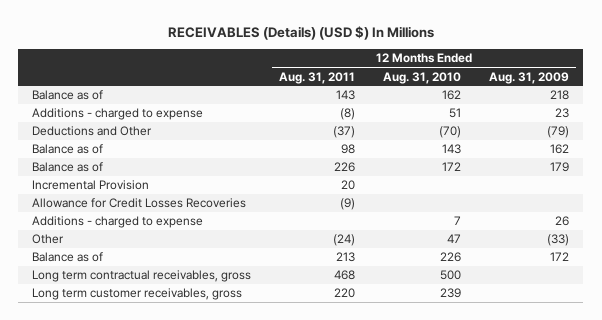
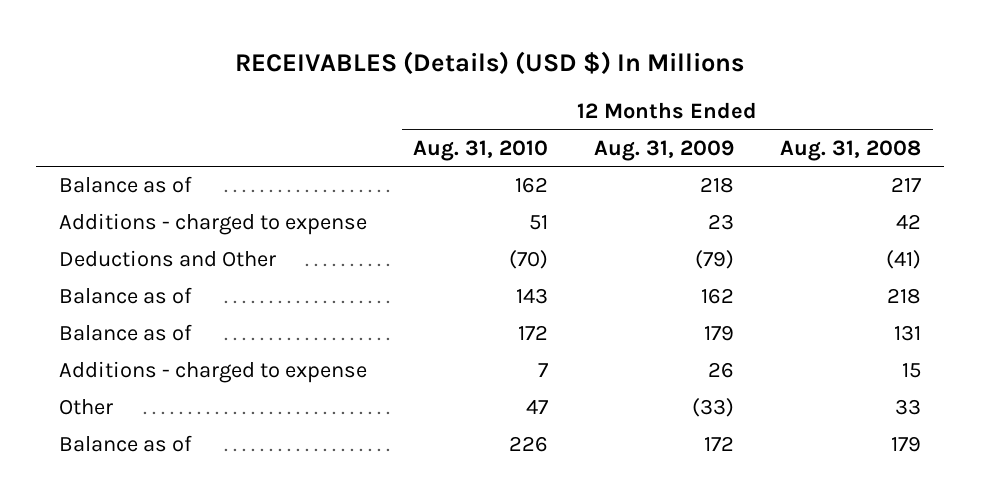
- | 12 Months Ended Aug. 31, 2011 | 12 Months Ended Aug. 31, 2010 | 12 Months Ended Aug. 31, 2009
+ | 12 Months Ended Aug. 31, 2010 | 12 Months Ended Aug. 31, 2009 | 12 Months Ended Aug. 31, 2008
- Incremental Provision | 20 | |
- Allowance for Credit Losses Recoveries | (9) | |
- Long term contractual receivables, gross | 468 | 500 |
- Long term customer receivables, gross | 220 | 239 |

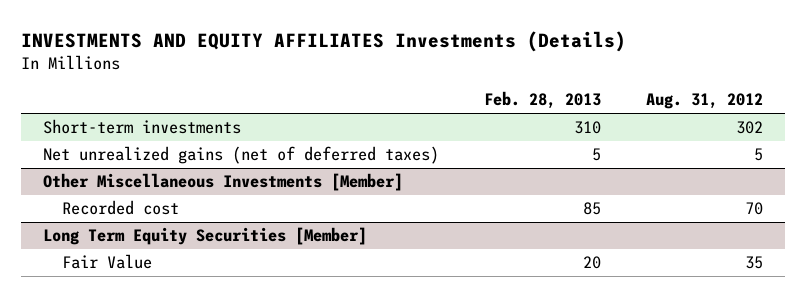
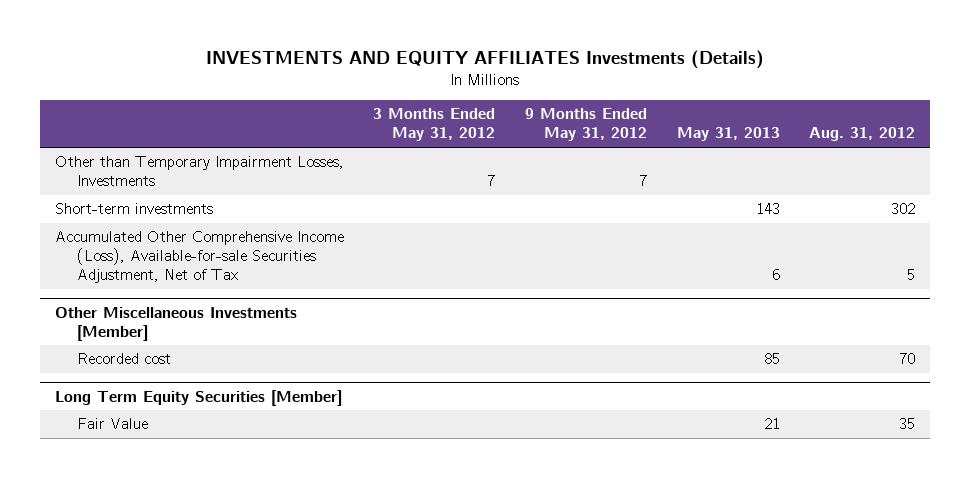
- | Feb. 28, 2013 | Aug. 31, 2012
+ | 3 Months Ended May 31, 2012 | 9 Months Ended May 31, 2012 | May 31, 2013 | Aug. 31, 2012
+ Other than Temporary Impairment Losses, Investments | 7 | 7 | |
- Net unrealized gains (net of deferred taxes) | 5 | 5
+ Accumulated Other Comprehensive Income (Loss), Available-for-sale Securities Adjustment, Net of Tax | | | 6 | 5

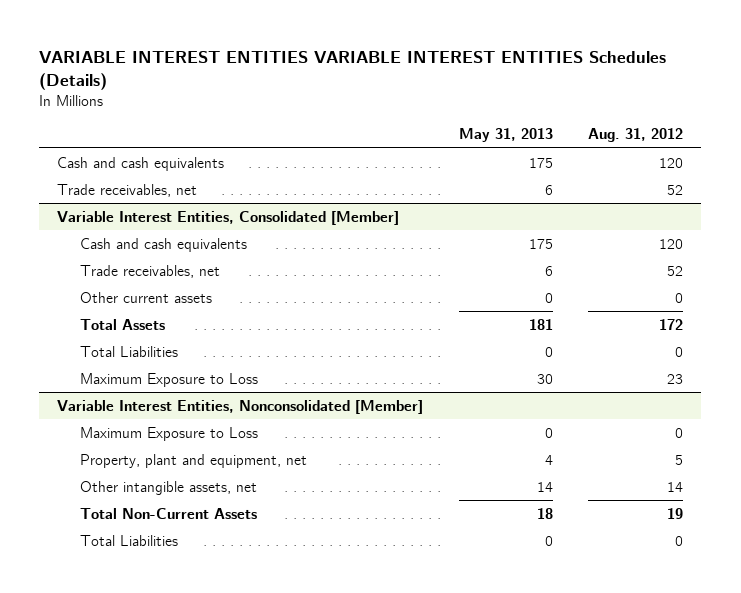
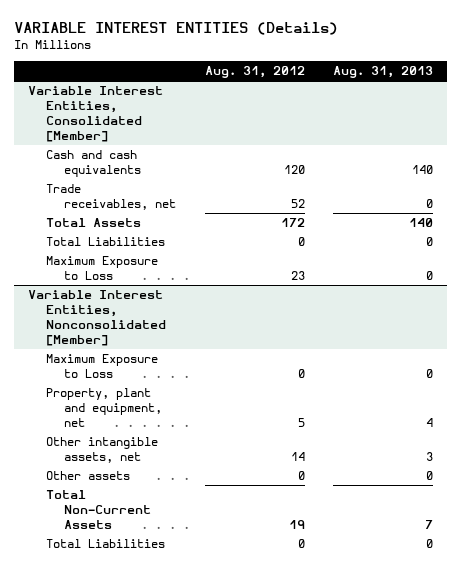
- VARIABLE INTEREST ENTITIES VARIABLE INTEREST ENTITIES Schedules (Details)
+ VARIABLE INTEREST ENTITIES (Details)
- | May 31, 2013 | Aug. 31, 2012
+ | Aug. 31, 2012 | Aug. 31, 2013
- Cash and cash equivalents | 175 | 120
- Trade receivables, net | 6 | 52
@ Variable Interest Entities, Consolidated [Member]
- Other current assets | 0 | 0
@ Variable Interest Entities, Nonconsolidated [Member]
+ Other assets | 0 | 0

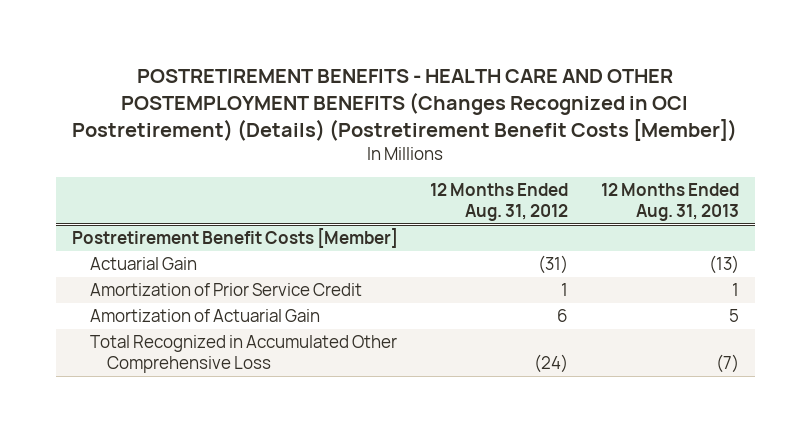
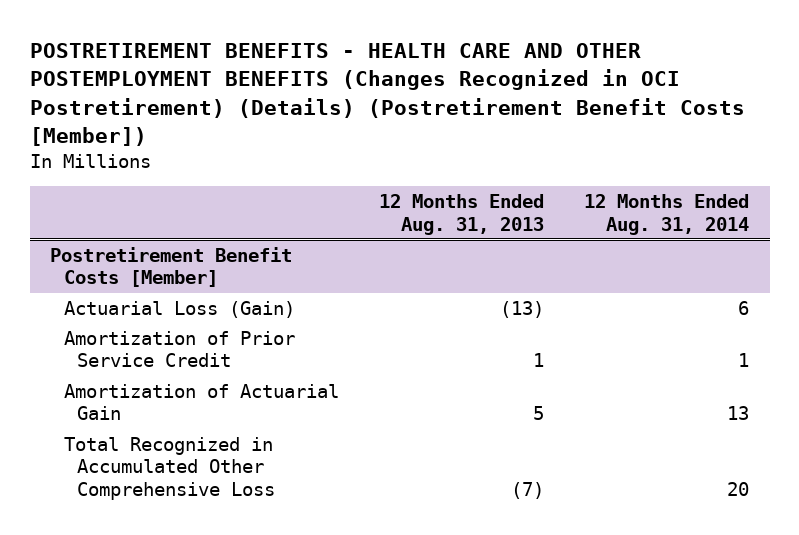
- | 12 Months Ended Aug. 31, 2012 | 12 Months Ended Aug. 31, 2013
+ | 12 Months Ended Aug. 31, 2013 | 12 Months Ended Aug. 31, 2014
@ Postretirement Benefit Costs [Member]
- Actuarial Gain | (31) | (13)
+ Actuarial Loss (Gain) | (13) | 6

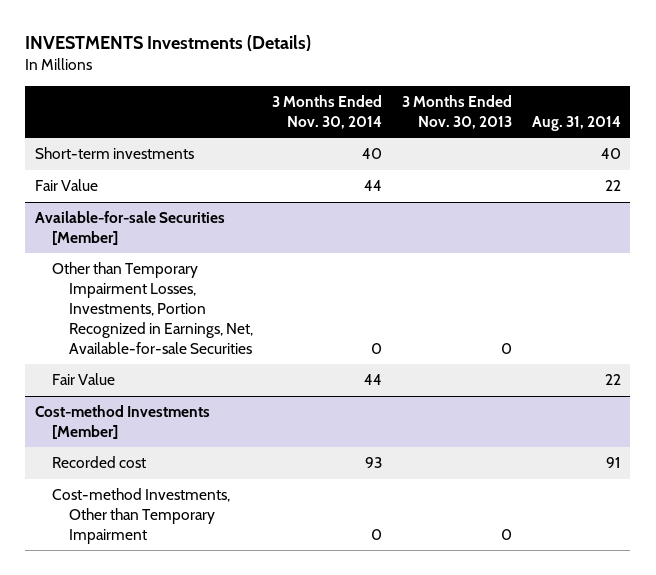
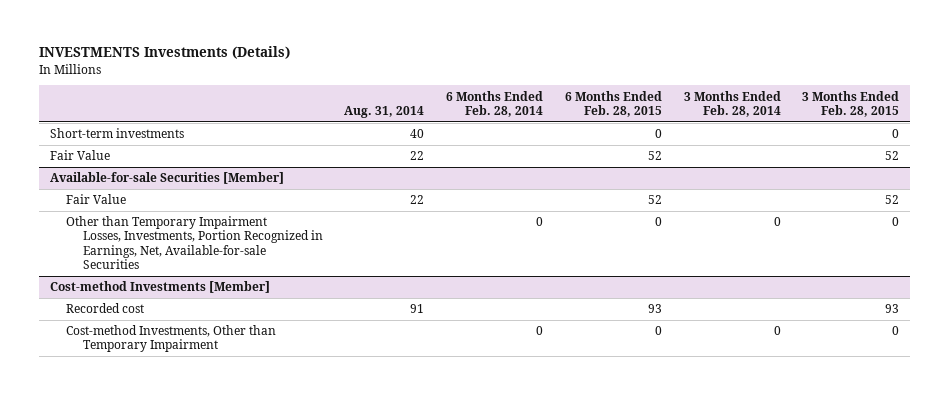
- | 3 Months Ended Nov. 30, 2014 | 3 Months Ended Nov. 30, 2013 | Aug. 31, 2014
+ | Aug. 31, 2014 | 6 Months Ended Feb. 28, 2014 | 6 Months Ended Feb. 28, 2015 | 3 Months Ended Feb. 28, 2014 | 3 Months Ended Feb. 28, 2015
@ Available-for-sale Securities [Member]
moved down: Other than Temporary Impairment Losses, Investments, Portion Recognized in Earnings, Net, Available-for-sale Securities | | 0 | 0 | 0 | 0

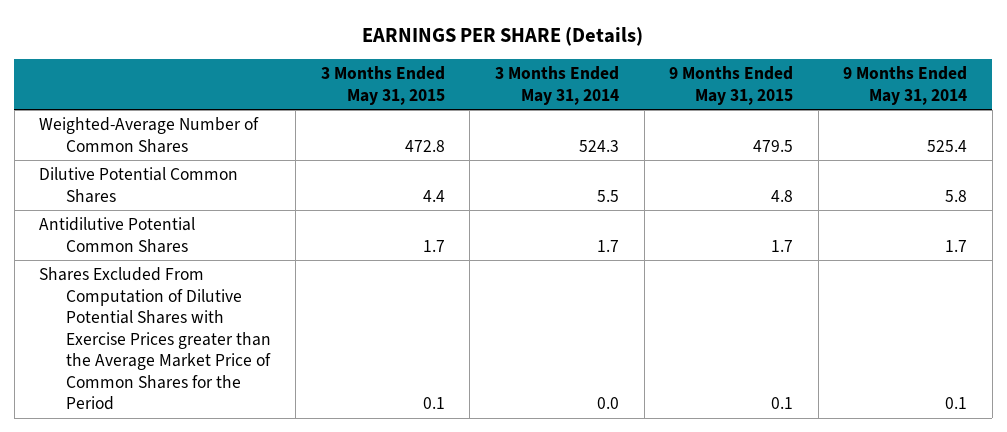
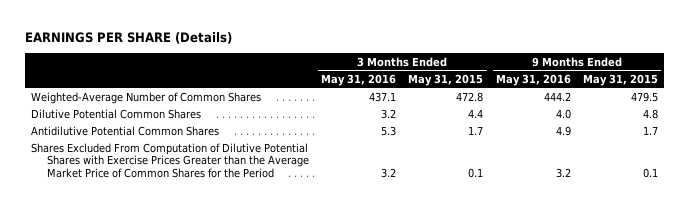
- | 3 Months Ended May 31, 2015 | 3 Months Ended May 31, 2014 | 9 Months Ended May 31, 2015 | 9 Months Ended May 31, 2014
+ | 3 Months Ended May 31, 2016 | 3 Months Ended May 31, 2015 | 9 Months Ended May 31, 2016 | 9 Months Ended May 31, 2015
- Shares Excluded From Computation of Dilutive Potential Shares with Exercise Prices greater than the Average Market Price of Common Shares for the Period | 0.1 | 0.0 | 0.1 | 0.1
+ Shares Excluded From Computation of Dilutive Potential Shares with Exercise Prices Greater than the Average Market Price of Common Shares for the Period | 3.2 | 0.1 | 3.2 | 0.1

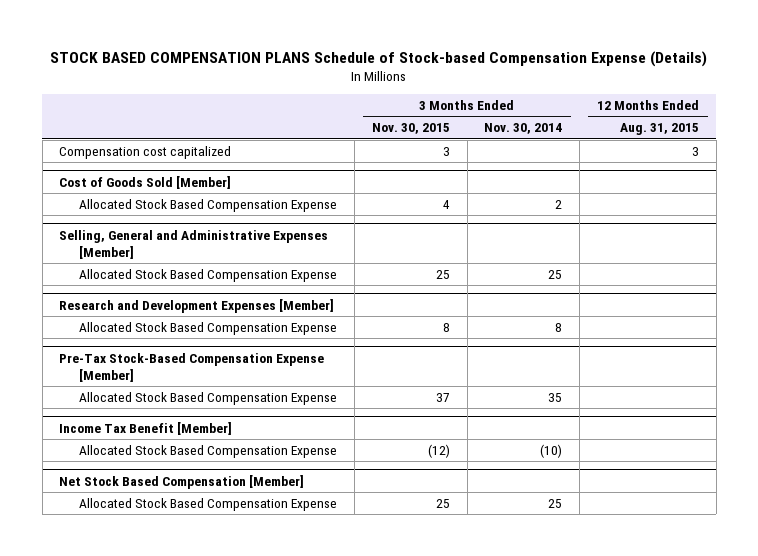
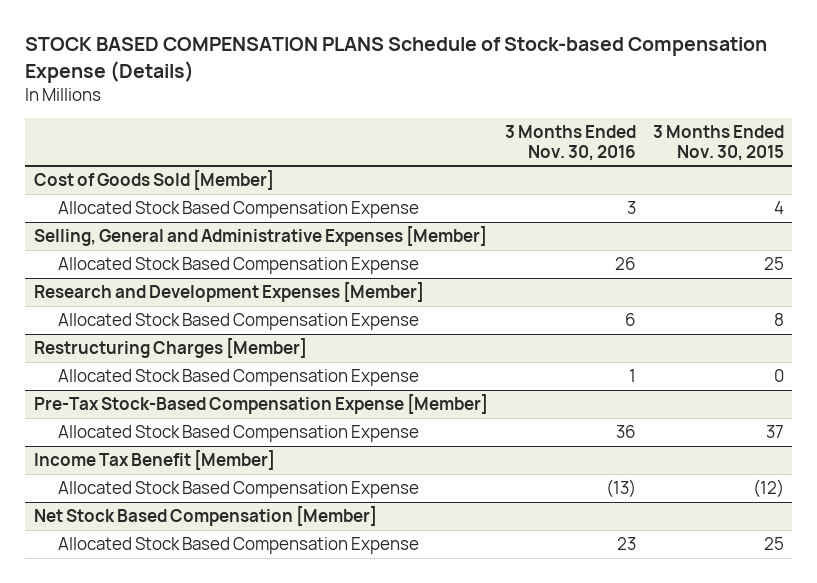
- | 3 Months Ended Nov. 30, 2015 | 3 Months Ended Nov. 30, 2014 | 12 Months Ended Aug. 31, 2015
+ | 3 Months Ended Nov. 30, 2016 | 3 Months Ended Nov. 30, 2015
- Compensation cost capitalized | 3 | | 3
+ Restructuring Charges [Member]
+ Allocated Stock Based Compensation Expense | 1 | 0

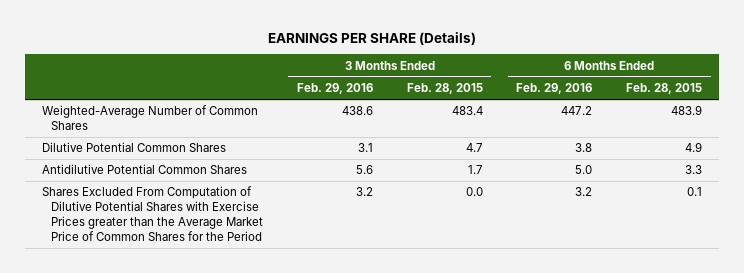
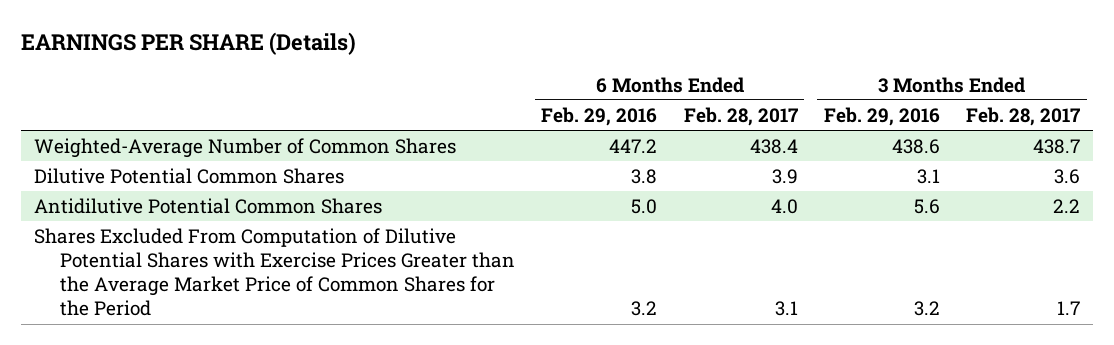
- | 3 Months Ended Feb. 29, 2016 | 3 Months Ended Feb. 28, 2015 | 6 Months Ended Feb. 29, 2016 | 6 Months Ended Feb. 28, 2015
+ | 6 Months Ended Feb. 29, 2016 | 6 Months Ended Feb. 28, 2017 | 3 Months Ended Feb. 29, 2016 | 3 Months Ended Feb. 28, 2017
- Shares Excluded From Computation of Dilutive Potential Shares with Exercise Prices greater than the Average Market Price of Common Shares for the Period | 3.2 | 0.0 | 3.2 | 0.1
+ Shares Excluded From Computation of Dilutive Potential Shares with Exercise Prices Greater than the Average Market Price of Common Shares for the Period | 3.2 | 3.1 | 3.2 | 1.7

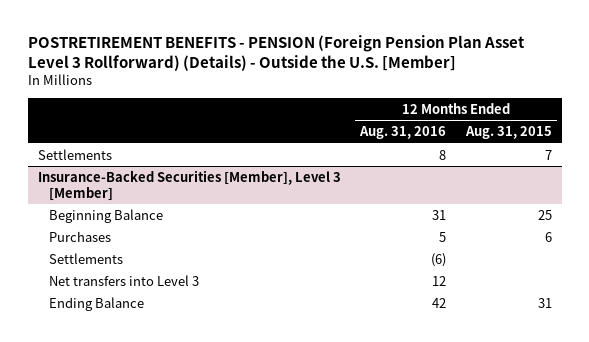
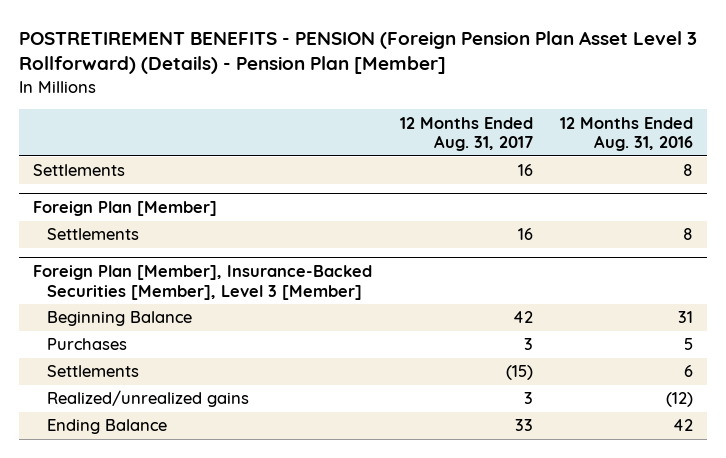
- POSTRETIREMENT BENEFITS - PENSION (Foreign Pension Plan Asset Level 3 Rollforward) (Details) - Outside the U.S. [Member]
+ POSTRETIREMENT BENEFITS - PENSION (Foreign Pension Plan Asset Level 3 Rollforward) (Details) - Pension Plan [Member]
- | 12 Months Ended Aug. 31, 2016 | 12 Months Ended Aug. 31, 2015
+ | 12 Months Ended Aug. 31, 2017 | 12 Months Ended Aug. 31, 2016
- Insurance-Backed Securities [Member], Level 3 [Member]
+ Foreign Plan [Member]
+ Settlements | 16 | 8
+ Foreign Plan [Member], Insurance-Backed Securities [Member], Level 3 [Member]
- Settlements | (6) |
- Net transfers into Level 3 | 12 |
+ Settlements | (15) | 6
+ Realized/unrealized gains | 3 | (12)

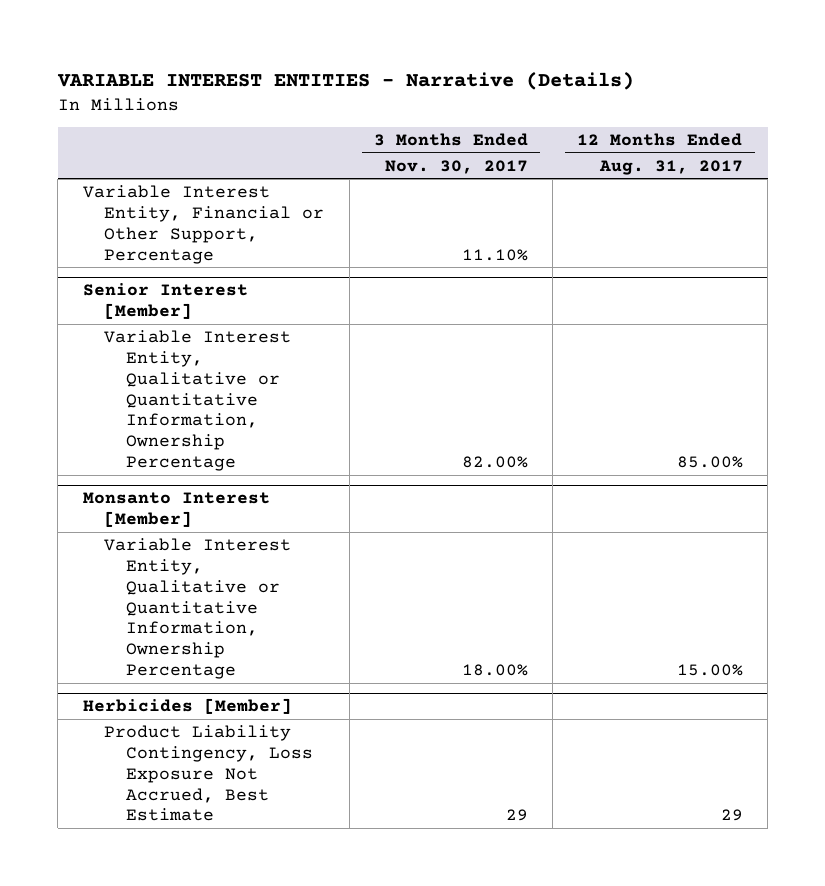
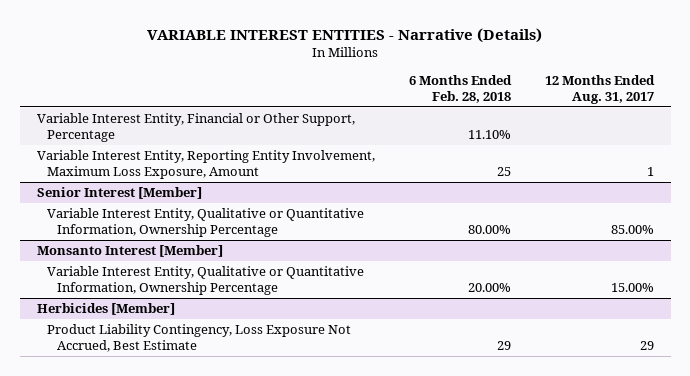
- | 3 Months Ended Nov. 30, 2017 | 12 Months Ended Aug. 31, 2017
+ | 6 Months Ended Feb. 28, 2018 | 12 Months Ended Aug. 31, 2017
+ Variable Interest Entity, Reporting Entity Involvement, Maximum Loss Exposure, Amount | 25 | 1

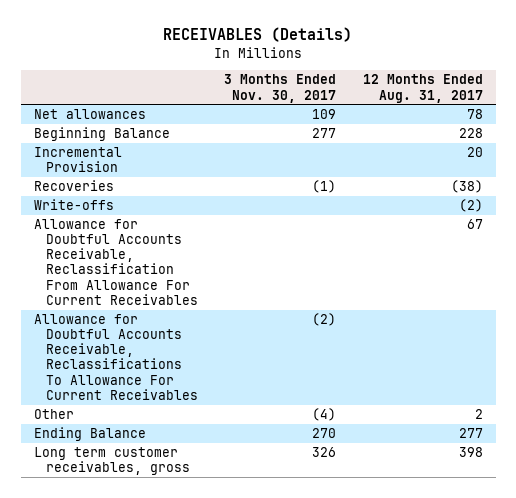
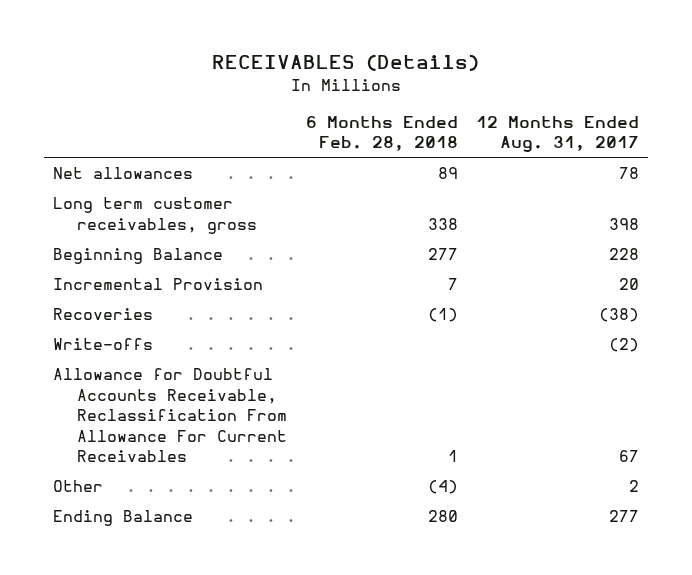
- | 3 Months Ended Nov. 30, 2017 | 12 Months Ended Aug. 31, 2017
+ | 6 Months Ended Feb. 28, 2018 | 12 Months Ended Aug. 31, 2017
moved up: Long term customer receivables, gross | 338 | 398
- Allowance for Doubtful Accounts Receivable, Reclassifications To Allowance For Current Receivables | (2) |

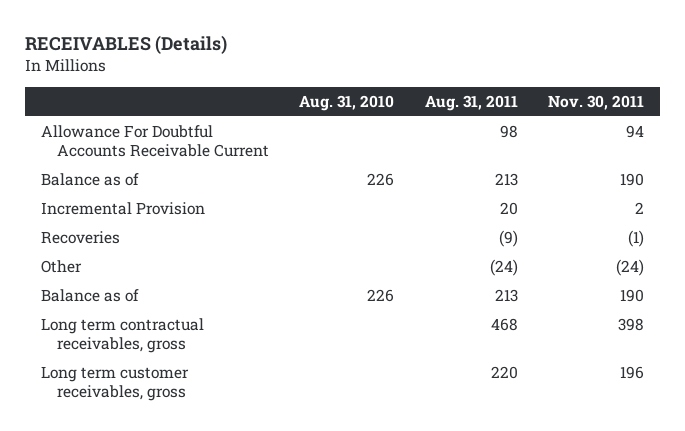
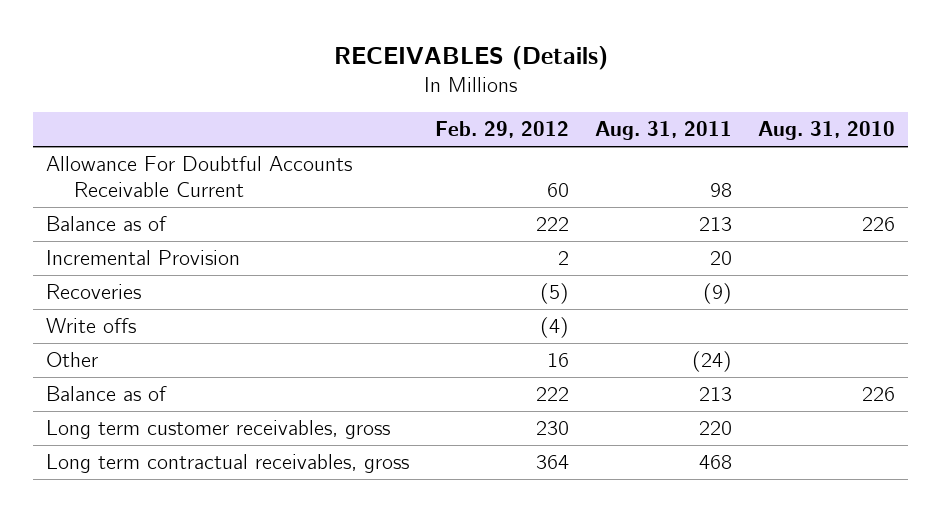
- | Aug. 31, 2010 | Aug. 31, 2011 | Nov. 30, 2011
+ | Feb. 29, 2012 | Aug. 31, 2011 | Aug. 31, 2010
+ Write offs | (4) | |
moved down: Long term contractual receivables, gross | 364 | 468 |

